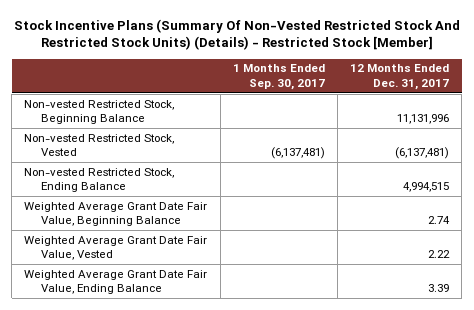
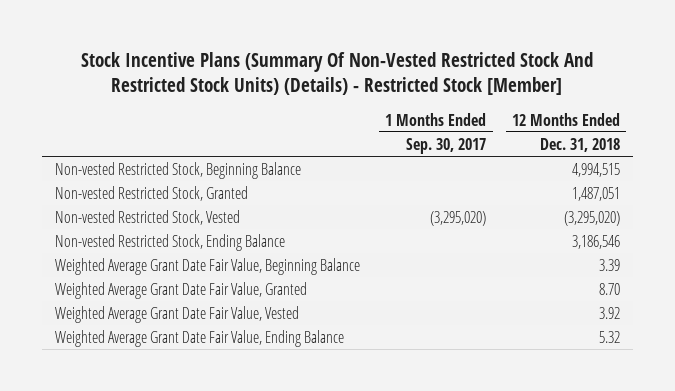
- | 1 Months Ended Sep. 30, 2017 | 12 Months Ended Dec. 31, 2017
+ | 1 Months Ended Sep. 30, 2017 | 12 Months Ended Dec. 31, 2018
- Non-vested Restricted Stock, Vested | (6,137,481) | (6,137,481)
+ Non-vested Restricted Stock, Granted | | 1,487,051
+ Non-vested Restricted Stock, Vested | (3,295,020) | (3,295,020)
+ Weighted Average Grant Date Fair Value, Granted | | 8.70

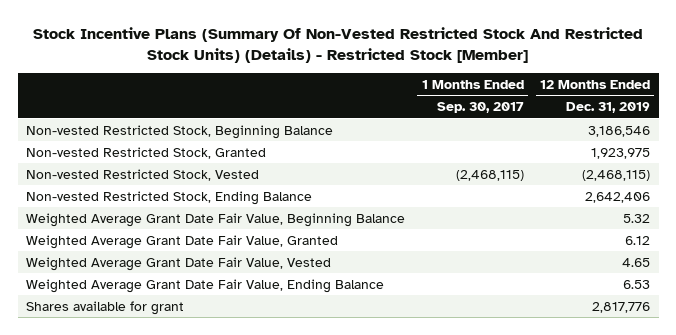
- | 1 Months Ended Sep. 30, 2017 | 12 Months Ended Dec. 31, 2018
+ | 1 Months Ended Sep. 30, 2017 | 12 Months Ended Dec. 31, 2019
- Non-vested Restricted Stock, Vested | (3,295,020) | (3,295,020)
+ Non-vested Restricted Stock, Vested | (2,468,115) | (2,468,115)
+ Shares available for grant | | 2,817,776

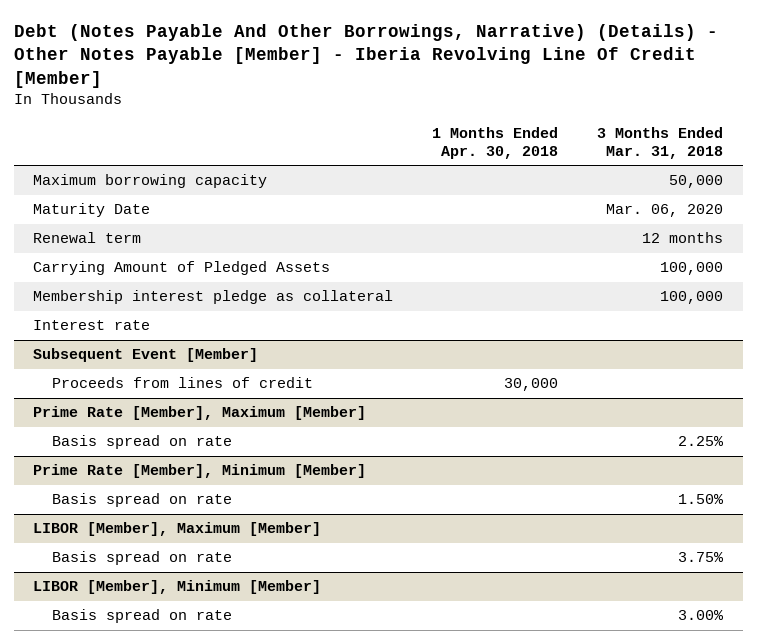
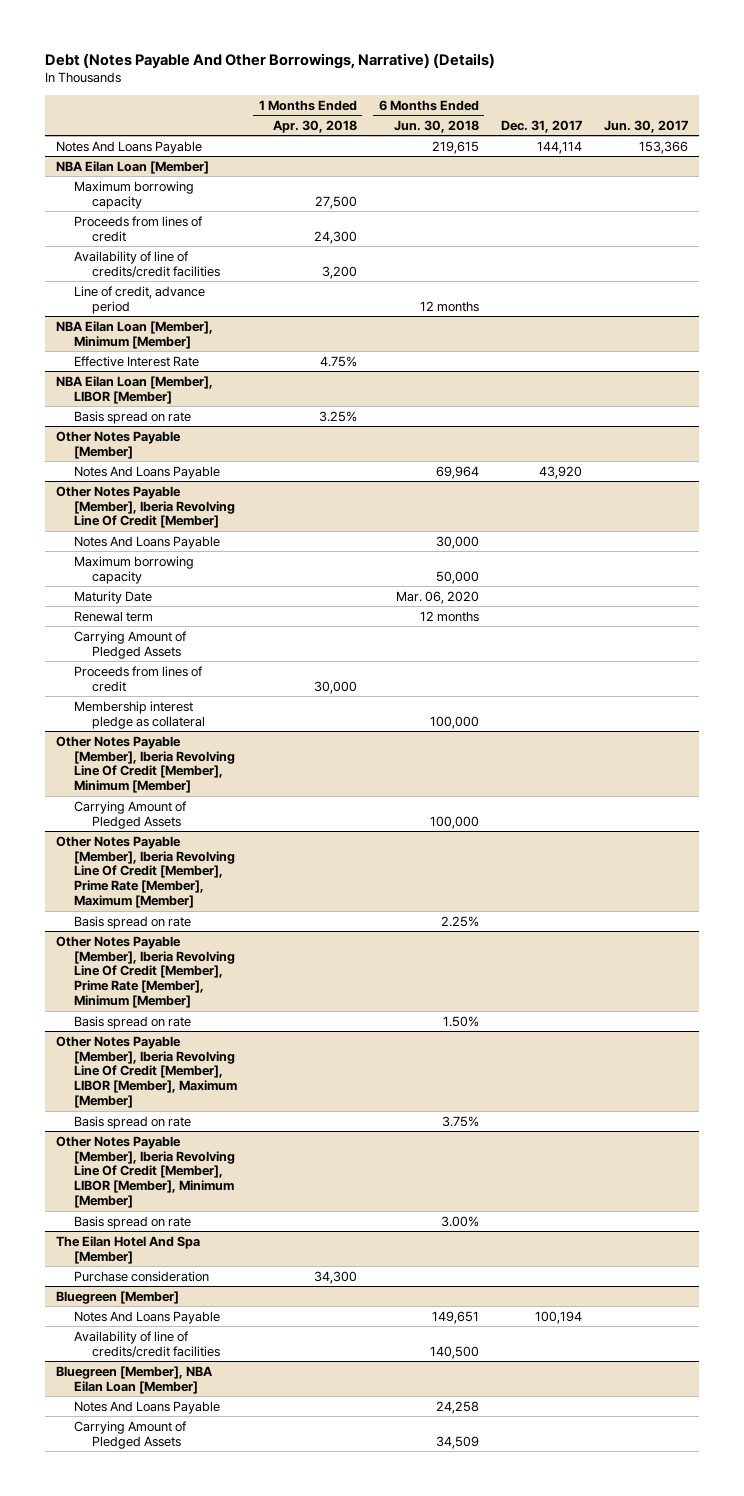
- Debt (Notes Payable And Other Borrowings, Narrative) (Details) - Other Notes Payable [Member] - Iberia Revolving Line Of Credit [Member]
+ Debt (Notes Payable And Other Borrowings, Narrative) (Details)
- | 1 Months Ended Apr. 30, 2018 | 3 Months Ended Mar. 31, 2018
+ | 1 Months Ended Apr. 30, 2018 | 6 Months Ended Jun. 30, 2018 | Dec. 31, 2017 | Jun. 30, 2017
- Maximum borrowing capacity | | 50,000
- Maturity Date | | Mar. 06, 2020
- Renewal term | | 12 months
- Carrying Amount of Pledged Assets | | 100,000
- Membership interest pledge as collateral | | 100,000
- Interest rate
- Subsequent Event [Member]
- Proceeds from lines of credit | 30,000 |
- Prime Rate [Member], Maximum [Member]
+ Notes And Loans Payable | | 219,615 | 144,114 | 153,366
+ NBA Eilan Loan [Member]
+ Maximum borrowing capacity | 27,500 | | |
+ Proceeds from lines of credit | 24,300 | | |
+ Availability of line of credits/credit facilities | 3,200 | | |
+ Line of credit, advance period | | 12 months | |
+ NBA Eilan Loan [Member], Minimum [Member]
+ Effective Interest Rate | 4.75% | | |
+ NBA Eilan Loan [Member], LIBOR [Member]
+ Basis spread on rate | 3.25% | | |
+ Other Notes Payable [Member]
+ Notes And Loans Payable | | 69,964 | 43,920 |
+ Other Notes Payable [Member], Iberia Revolving Line Of Credit [Member]
+ Notes And Loans Payable | | 30,000 | |
+ Maximum borrowing capacity | | 50,000 | |
+ Maturity Date | | Mar. 06, 2020 | |
+ Renewal term | | 12 months | |
+ Carrying Amount of Pledged Assets
+ Proceeds from lines of credit | 30,000 | | |
+ Membership interest pledge as collateral | | 100,000 | |
+ Other Notes Payable [Member], Iberia Revolving Line Of Credit [Member], Minimum [Member]
+ Carrying Amount of Pledged Assets | | 100,000 | |
+ Other Notes Payable [Member], Iberia Revolving Line Of Credit [Member], Prime Rate [Member], Maximum [Member]
- Prime Rate [Member], Minimum [Member]
+ Other Notes Payable [Member], Iberia Revolving Line Of Credit [Member], Prime Rate [Member], Minimum [Member]
- LIBOR [Member], Maximum [Member]
+ Other Notes Payable [Member], Iberia Revolving Line Of Credit [Member], LIBOR [Member], Maximum [Member]
- LIBOR [Member], Minimum [Member]
+ Other Notes Payable [Member], Iberia Revolving Line Of Credit [Member], LIBOR [Member], Minimum [Member]
+ The Eilan Hotel And Spa [Member]
+ Purchase consideration | 34,300 | | |
+ Bluegreen [Member]
+ Notes And Loans Payable | | 149,651 | 100,194 |
+ Availability of line of credits/credit facilities | | 140,500 | |
+ Bluegreen [Member], NBA Eilan Loan [Member]
+ Notes And Loans Payable | | 24,258 | |
+ Carrying Amount of Pledged Assets | | 34,509 | |

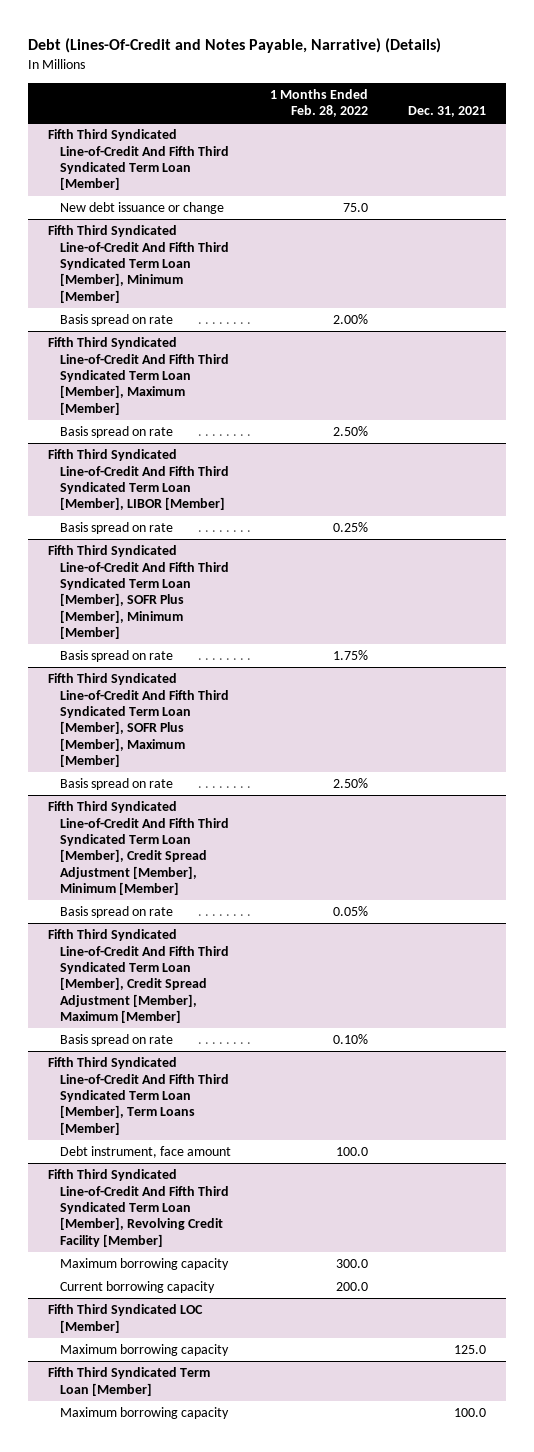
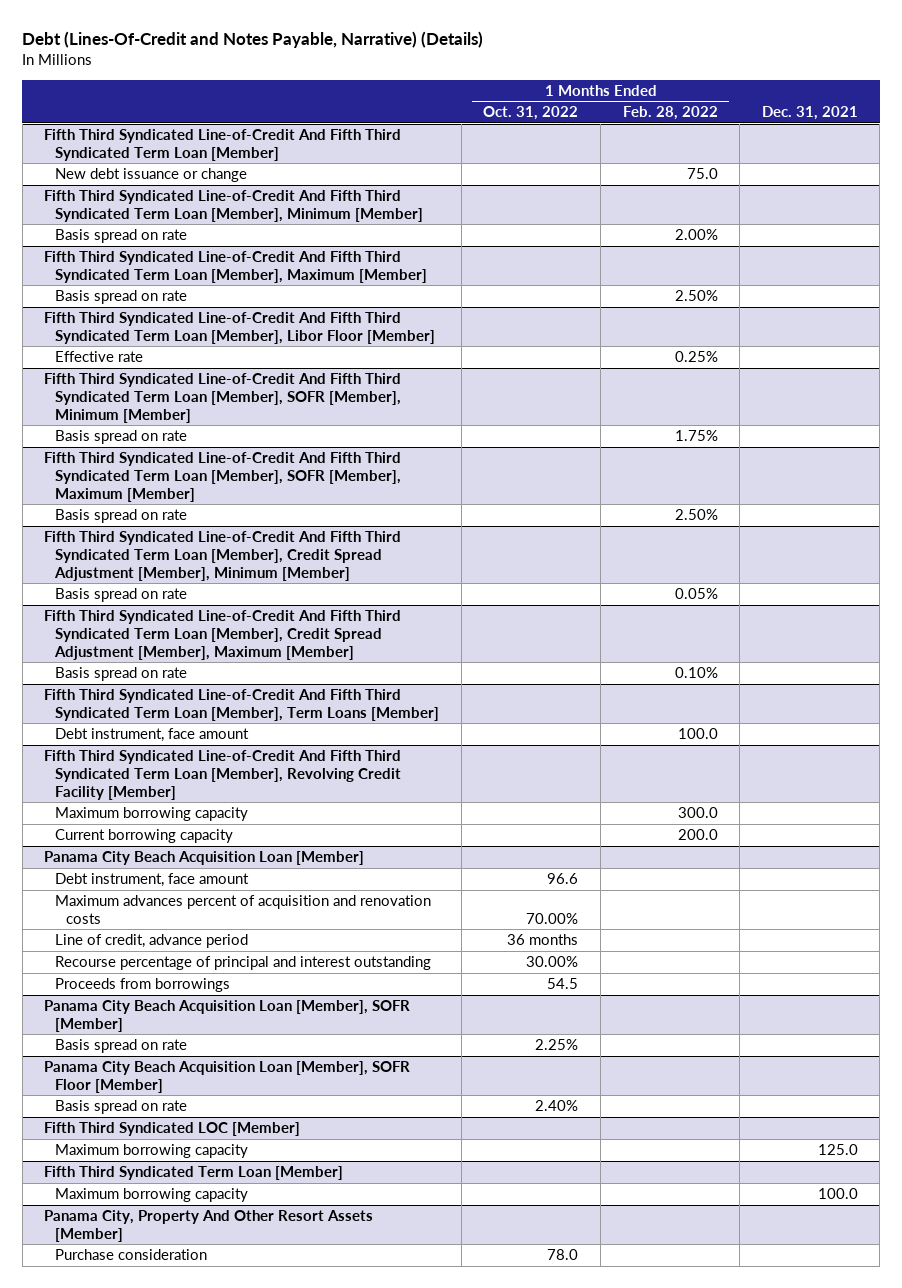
- | 1 Months Ended Feb. 28, 2022 | Dec. 31, 2021
+ | 1 Months Ended Oct. 31, 2022 | 1 Months Ended Feb. 28, 2022 | Dec. 31, 2021
- Fifth Third Syndicated Line-of-Credit And Fifth Third Syndicated Term Loan [Member], LIBOR [Member]
- Basis spread on rate | 0.25% |
- Fifth Third Syndicated Line-of-Credit And Fifth Third Syndicated Term Loan [Member], SOFR Plus [Member], Minimum [Member]
+ Fifth Third Syndicated Line-of-Credit And Fifth Third Syndicated Term Loan [Member], Libor Floor [Member]
+ Effective rate | | 0.25% |
+ Fifth Third Syndicated Line-of-Credit And Fifth Third Syndicated Term Loan [Member], SOFR [Member], Minimum [Member]
- Fifth Third Syndicated Line-of-Credit And Fifth Third Syndicated Term Loan [Member], SOFR Plus [Member], Maximum [Member]
+ Fifth Third Syndicated Line-of-Credit And Fifth Third Syndicated Term Loan [Member], SOFR [Member], Maximum [Member]
+ Panama City Beach Acquisition Loan [Member]
+ Debt instrument, face amount | 96.6 | |
+ Maximum advances percent of acquisition and renovation costs | 70.00% | |
+ Line of credit, advance period | 36 months | |
+ Recourse percentage of principal and interest outstanding | 30.00% | |
+ Proceeds from borrowings | 54.5 | |
+ Panama City Beach Acquisition Loan [Member], SOFR [Member]
+ Basis spread on rate | 2.25% | |
+ Panama City Beach Acquisition Loan [Member], SOFR Floor [Member]
+ Basis spread on rate | 2.40% | |
+ Panama City, Property And Other Resort Assets [Member]
+ Purchase consideration | 78.0 | |

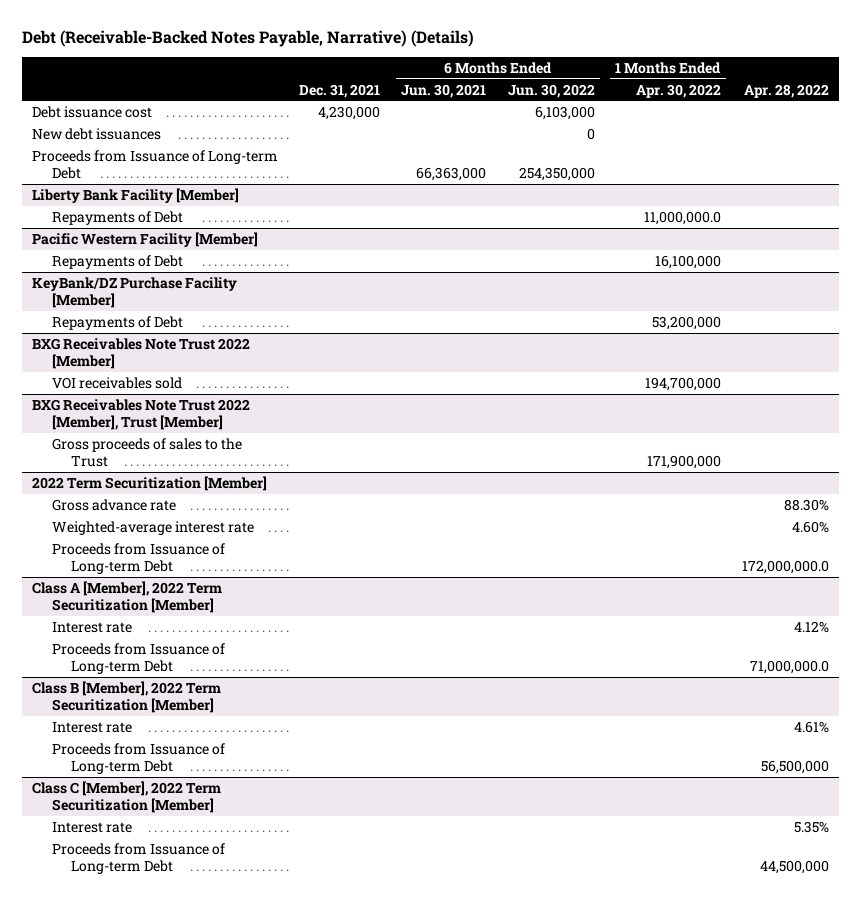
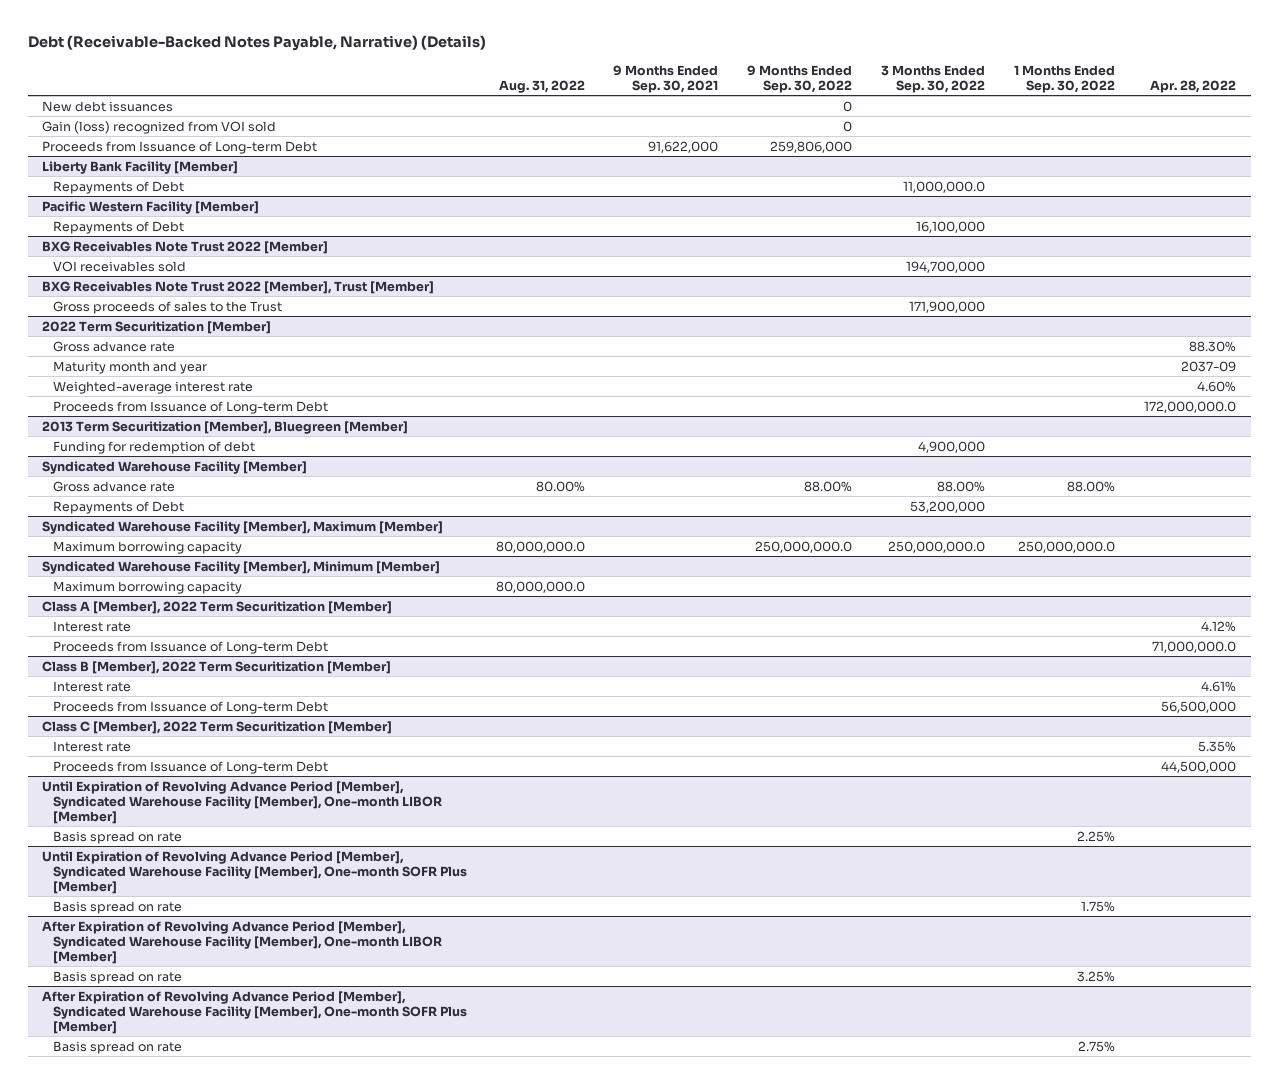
- | Dec. 31, 2021 | 6 Months Ended Jun. 30, 2021 | 6 Months Ended Jun. 30, 2022 | 1 Months Ended Apr. 30, 2022 | Apr. 28, 2022
+ | Aug. 31, 2022 | 9 Months Ended Sep. 30, 2021 | 9 Months Ended Sep. 30, 2022 | 3 Months Ended Sep. 30, 2022 | 1 Months Ended Sep. 30, 2022 | Apr. 28, 2022
- Debt issuance cost | 4,230,000 | | 6,103,000 | |
+ Gain (loss) recognized from VOI sold | | | 0 | | |
- KeyBank/DZ Purchase Facility [Member]
- Repayments of Debt | | | | 53,200,000 |
@ 2022 Term Securitization [Member]
+ Maturity month and year | | | | | | 2037-09
+ 2013 Term Securitization [Member], Bluegreen [Member]
+ Funding for redemption of debt | | | | 4,900,000 | |
+ Syndicated Warehouse Facility [Member]
+ Gross advance rate | 80.00% | | 88.00% | 88.00% | 88.00% |
+ Repayments of Debt | | | | 53,200,000 | |
+ Syndicated Warehouse Facility [Member], Maximum [Member]
+ Maximum borrowing capacity | 80,000,000.0 | | 250,000,000.0 | 250,000,000.0 | 250,000,000.0 |
+ Syndicated Warehouse Facility [Member], Minimum [Member]
+ Maximum borrowing capacity | 80,000,000.0 | | | | |
+ Until Expiration of Revolving Advance Period [Member], Syndicated Warehouse Facility [Member], One-month LIBOR [Member]
+ Basis spread on rate | | | | | 2.25% |
+ Until Expiration of Revolving Advance Period [Member], Syndicated Warehouse Facility [Member], One-month SOFR Plus [Member]
+ Basis spread on rate | | | | | 1.75% |
+ After Expiration of Revolving Advance Period [Member], Syndicated Warehouse Facility [Member], One-month LIBOR [Member]
+ Basis spread on rate | | | | | 3.25% |
+ After Expiration of Revolving Advance Period [Member], Syndicated Warehouse Facility [Member], One-month SOFR Plus [Member]
+ Basis spread on rate | | | | | 2.75% |

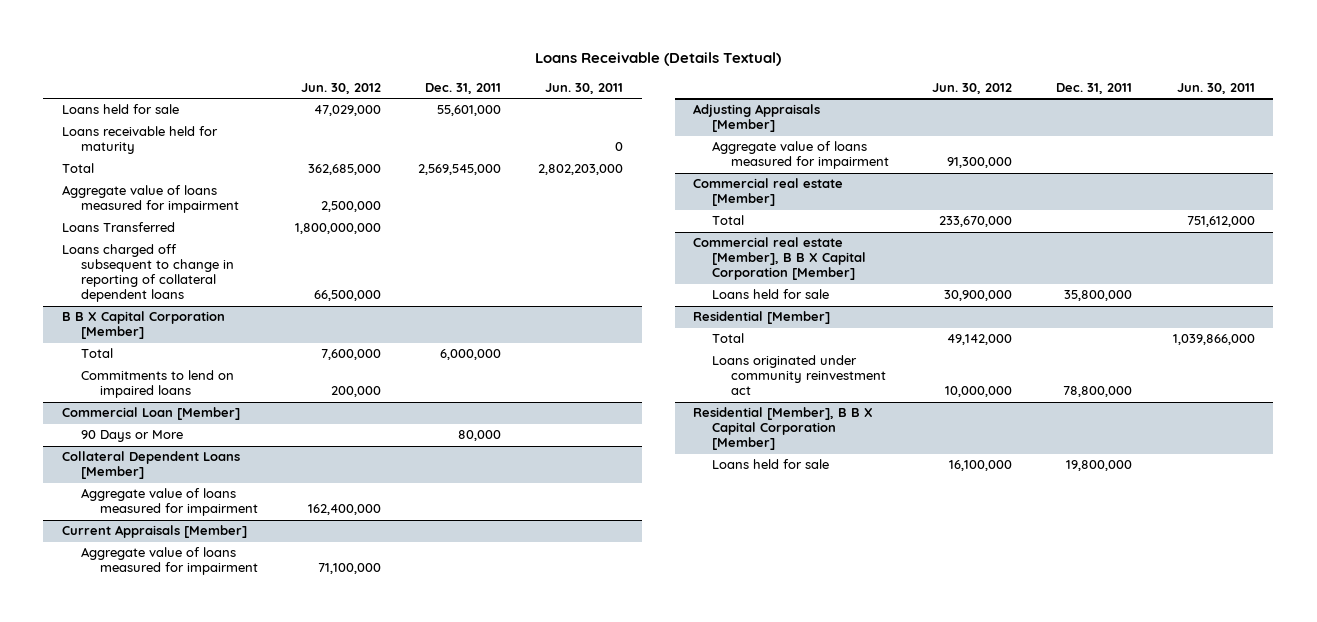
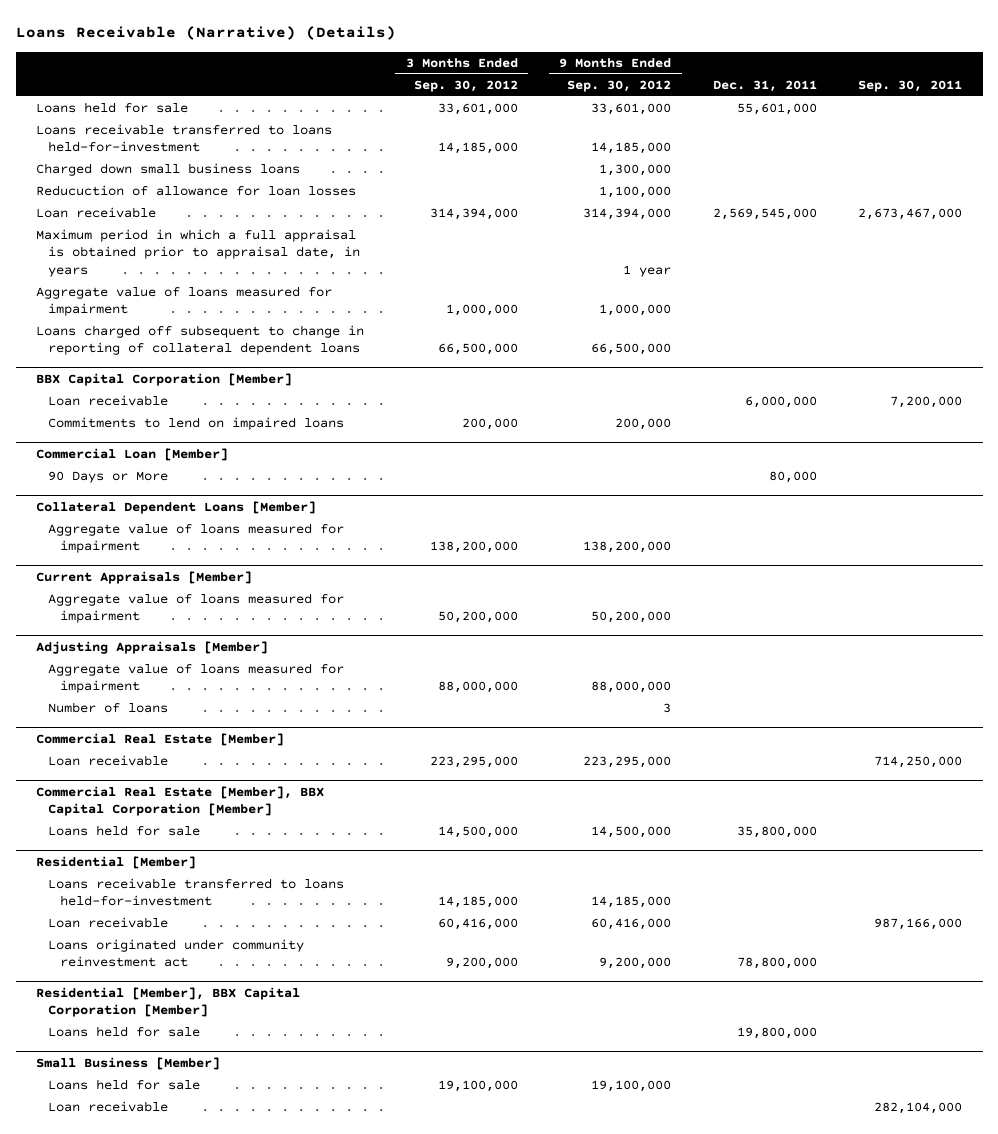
- Loans Receivable (Details Textual)
+ Loans Receivable (Narrative) (Details)
- | Jun. 30, 2012 | Dec. 31, 2011 | Jun. 30, 2011
+ | 3 Months Ended Sep. 30, 2012 | 9 Months Ended Sep. 30, 2012 | Dec. 31, 2011 | Sep. 30, 2011
- Loans receivable held for maturity | | | 0
- Total | 362,685,000 | 2,569,545,000 | 2,802,203,000
+ Loans receivable transferred to loans held-for-investment | 14,185,000 | 14,185,000 | |
+ Charged down small business loans | | 1,300,000 | |
+ Reducuction of allowance for loan losses | | 1,100,000 | |
+ Loan receivable | 314,394,000 | 314,394,000 | 2,569,545,000 | 2,673,467,000
+ Maximum period in which a full appraisal is obtained prior to appraisal date, in years | | 1 year | |
- Loans Transferred | 1,800,000,000 | |
- B B X Capital Corporation [Member]
- Total | 7,600,000 | 6,000,000 |
- Commitments to lend on impaired loans | 200,000 | |
+ BBX Capital Corporation [Member]
+ Loan receivable | | | 6,000,000 | 7,200,000
+ Commitments to lend on impaired loans | 200,000 | 200,000 | |
- Commercial real estate [Member]
- Total | 233,670,000 | | 751,612,000
- Commercial real estate [Member], B B X Capital Corporation [Member]
@ Adjusting Appraisals [Member]
+ Number of loans | | 3 | |
+ Commercial Real Estate [Member]
+ Loan receivable | 223,295,000 | 223,295,000 | | 714,250,000
+ Commercial Real Estate [Member], BBX Capital Corporation [Member]
@ Residential [Member]
- Total | 49,142,000 | | 1,039,866,000
+ Loans receivable transferred to loans held-for-investment | 14,185,000 | 14,185,000 | |
+ Loan receivable | 60,416,000 | 60,416,000 | | 987,166,000
- Residential [Member], B B X Capital Corporation [Member]
+ Residential [Member], BBX Capital Corporation [Member]
+ Small Business [Member]
+ Loans held for sale | 19,100,000 | 19,100,000 | |
+ Loan receivable | | | | 282,104,000

